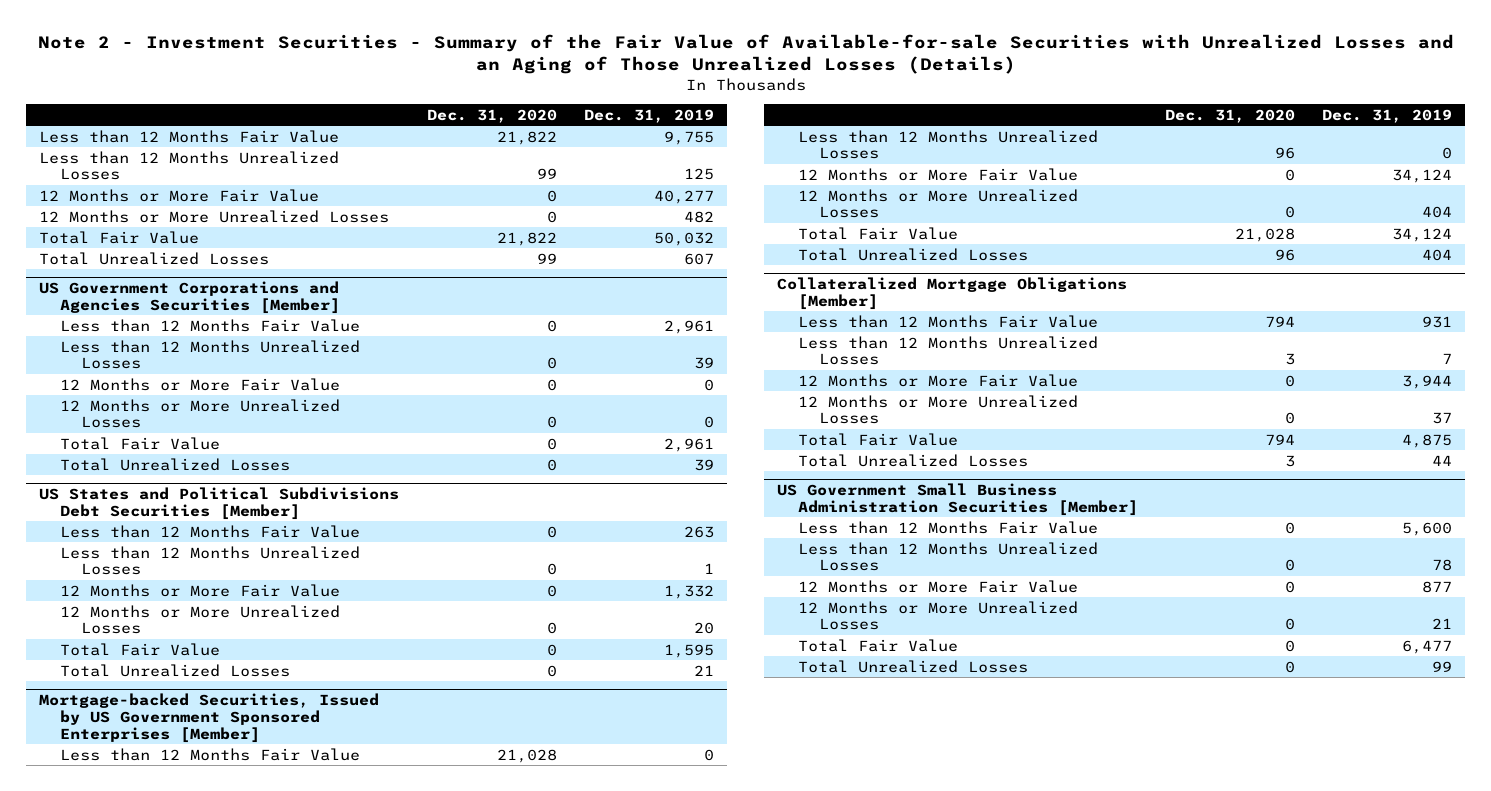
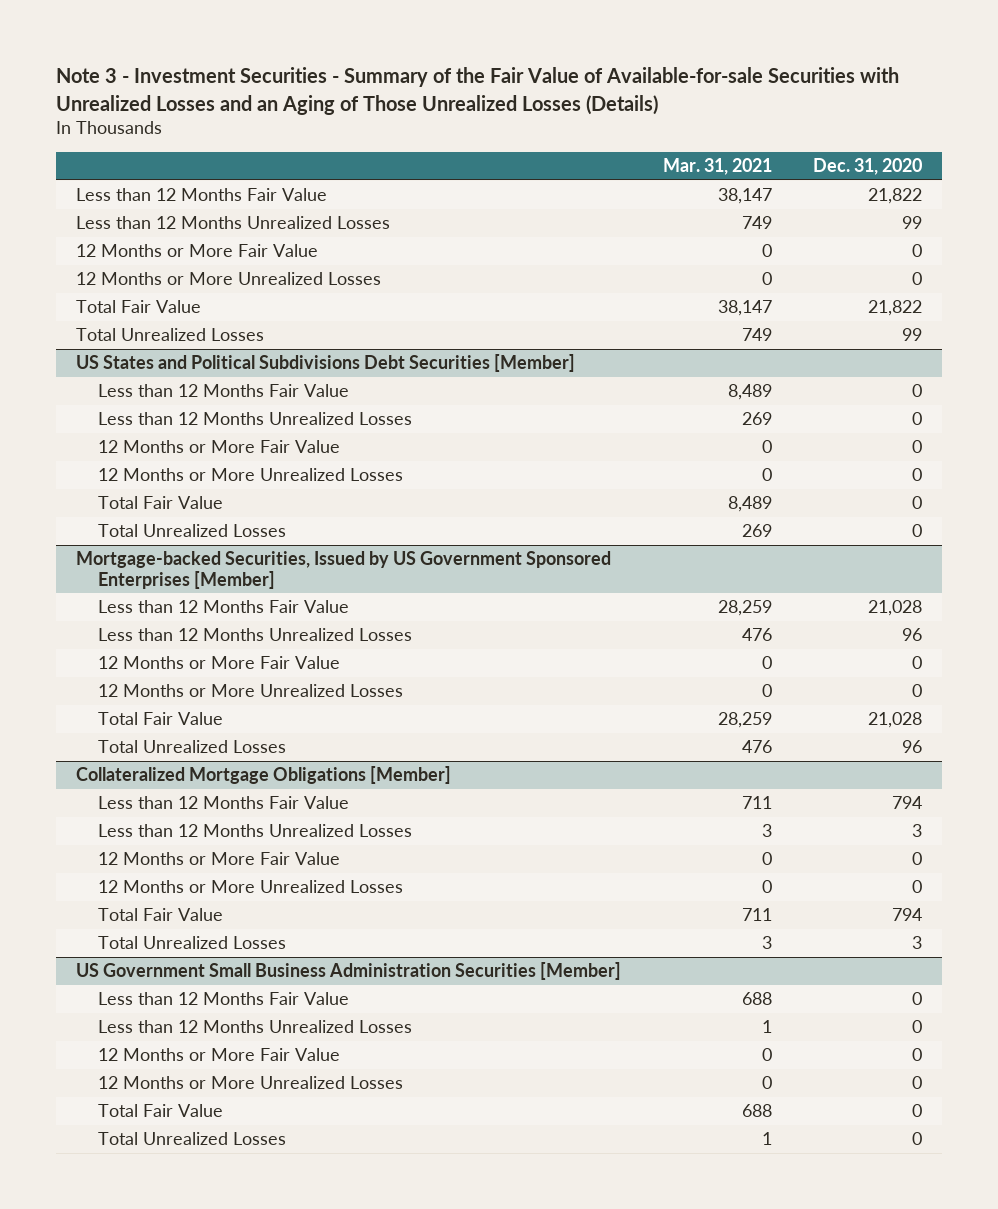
- Note 2 - Investment Securities - Summary of the Fair Value of Available-for-sale Securities with Unrealized Losses and an Aging of Those Unrealized Losses (Details)
+ Note 3 - Investment Securities - Summary of the Fair Value of Available-for-sale Securities with Unrealized Losses and an Aging of Those Unrealized Losses (Details)
- | Dec. 31, 2020 | Dec. 31, 2019
+ | Mar. 31, 2021 | Dec. 31, 2020
- US Government Corporations and Agencies Securities [Member]
- Less than 12 Months Fair Value | 0 | 2,961
- Less than 12 Months Unrealized Losses | 0 | 39
- 12 Months or More Fair Value | 0 | 0
- 12 Months or More Unrealized Losses | 0 | 0
- Total Fair Value | 0 | 2,961
- Total Unrealized Losses | 0 | 39

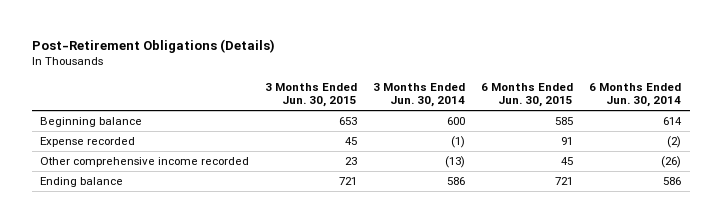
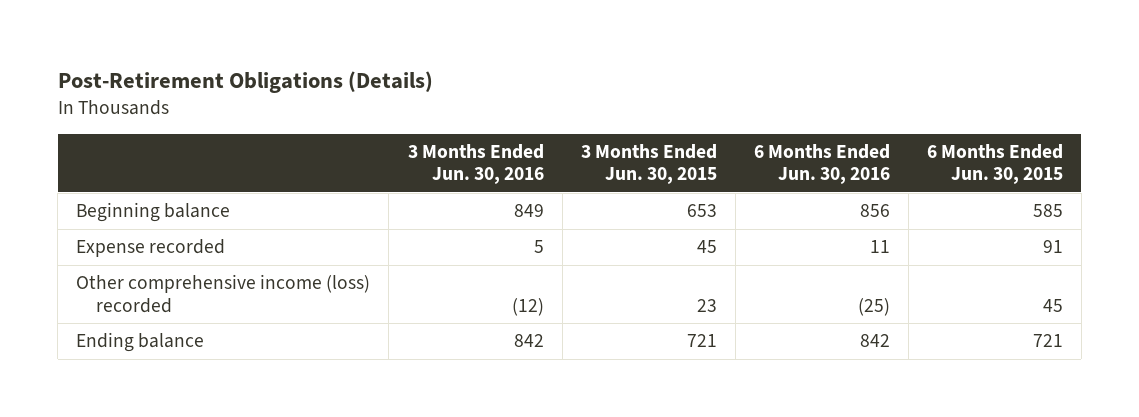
- | 3 Months Ended Jun. 30, 2015 | 3 Months Ended Jun. 30, 2014 | 6 Months Ended Jun. 30, 2015 | 6 Months Ended Jun. 30, 2014
+ | 3 Months Ended Jun. 30, 2016 | 3 Months Ended Jun. 30, 2015 | 6 Months Ended Jun. 30, 2016 | 6 Months Ended Jun. 30, 2015
- Other comprehensive income recorded | 23 | (13) | 45 | (26)
+ Other comprehensive income (loss) recorded | (12) | 23 | (25) | 45

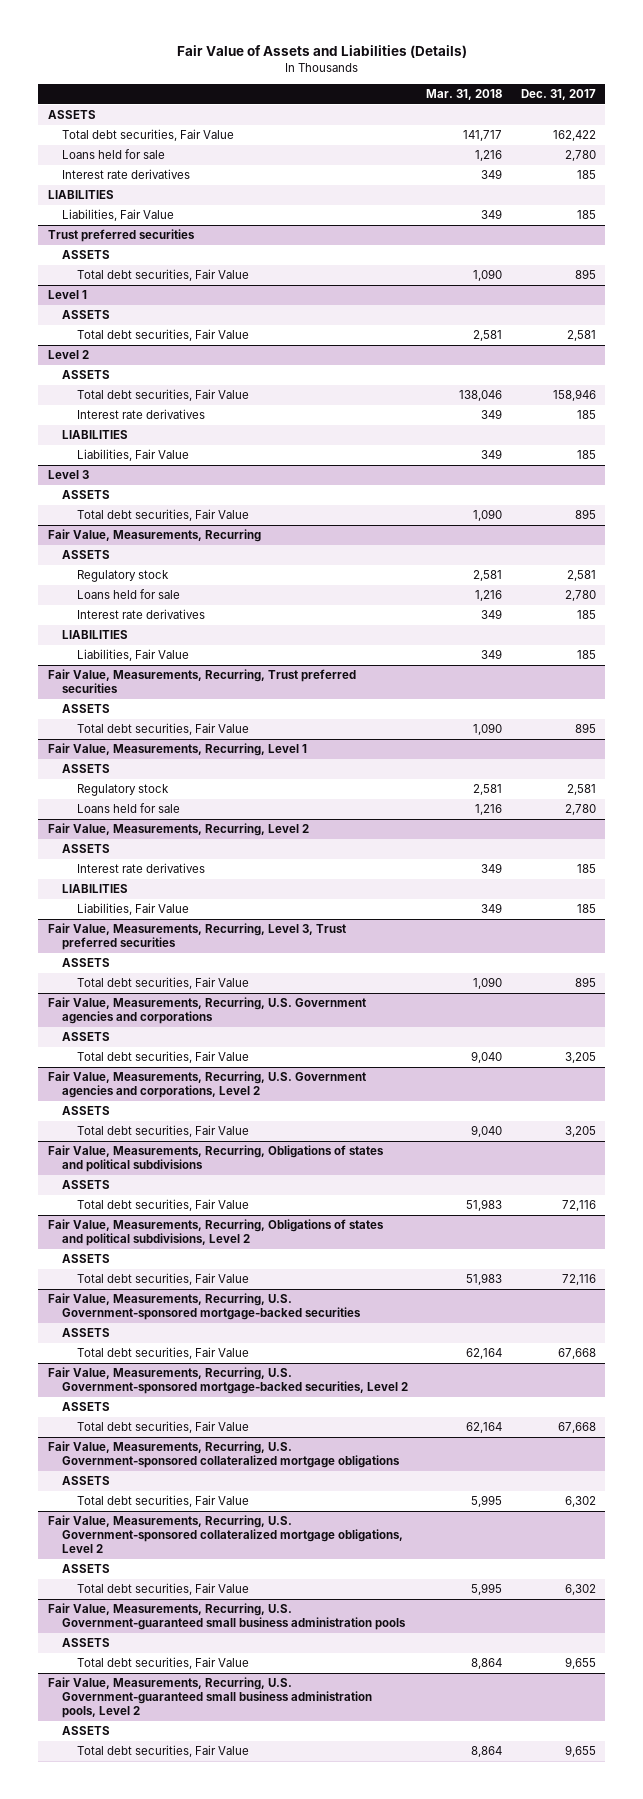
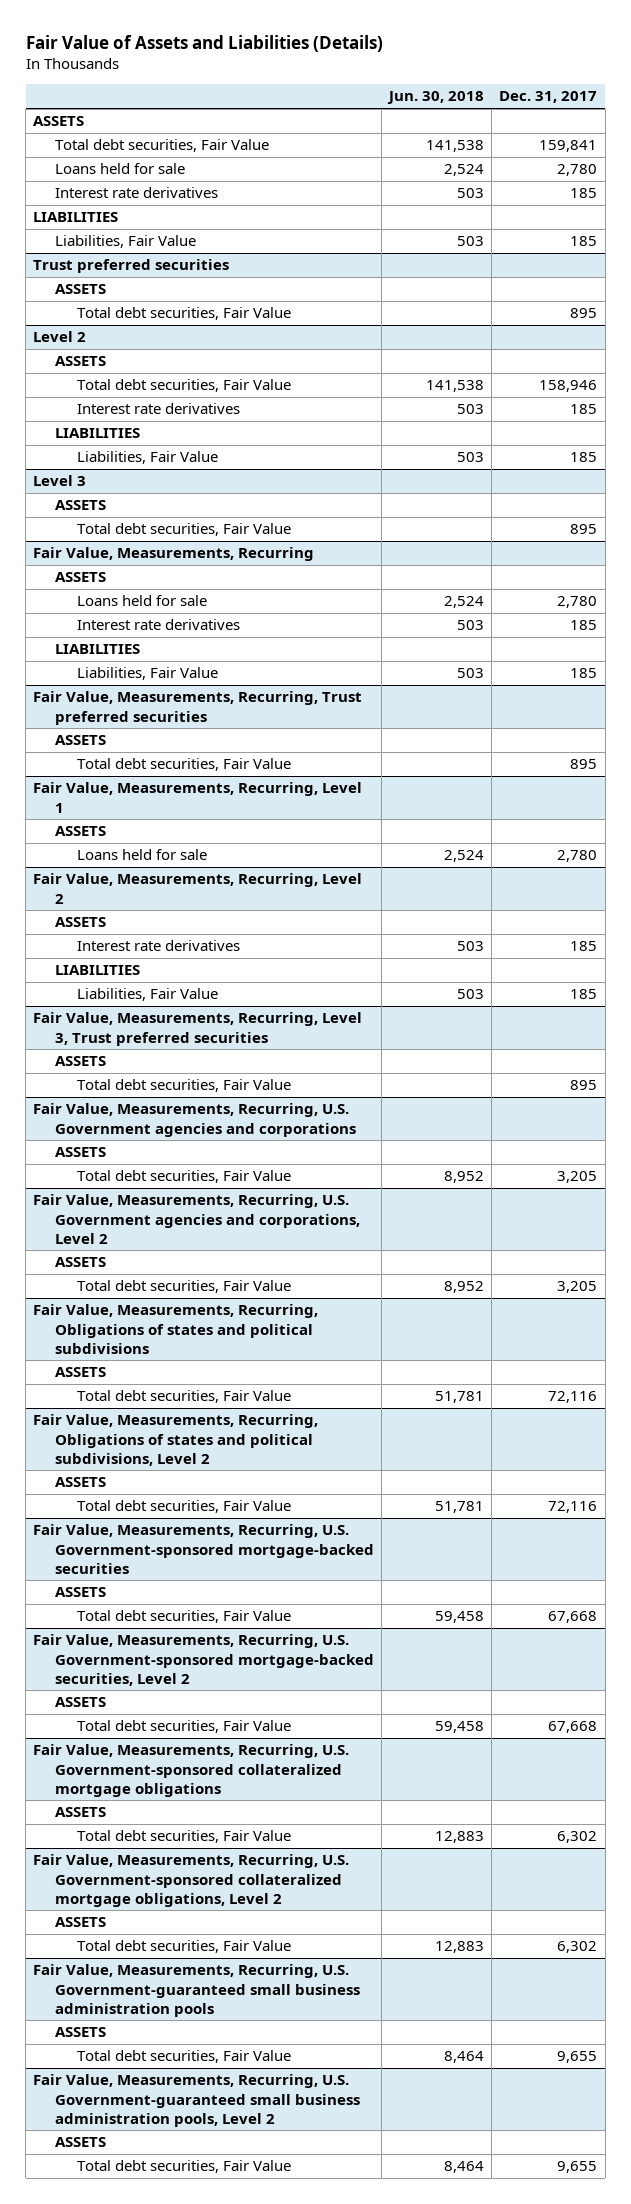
- | Mar. 31, 2018 | Dec. 31, 2017
+ | Jun. 30, 2018 | Dec. 31, 2017
- Total debt securities, Fair Value | 141,717 | 162,422
+ Total debt securities, Fair Value | 141,538 | 159,841
- Level 1
- ASSETS
- Total debt securities, Fair Value | 2,581 | 2,581
@ Fair Value, Measurements, Recurring
- Regulatory stock | 2,581 | 2,581
@ Fair Value, Measurements, Recurring, Level 1
- Regulatory stock | 2,581 | 2,581

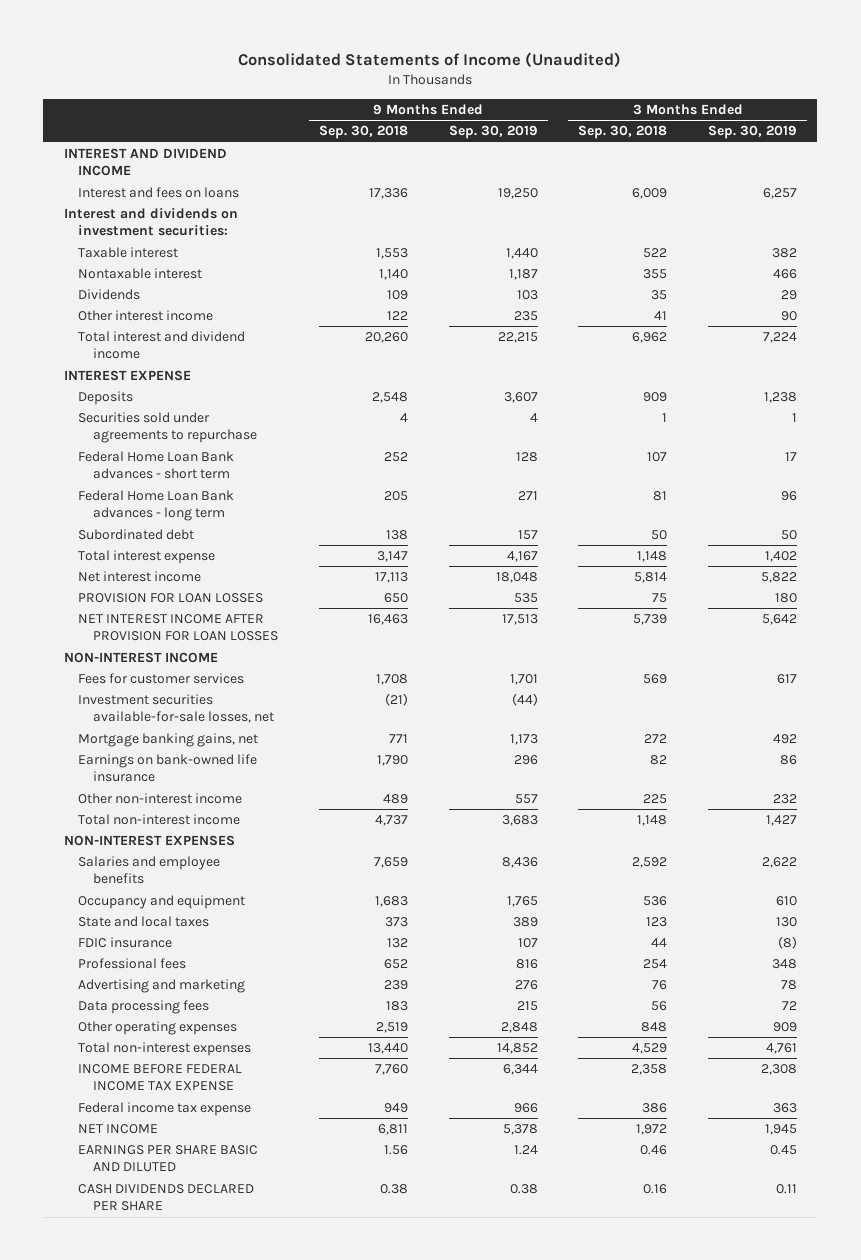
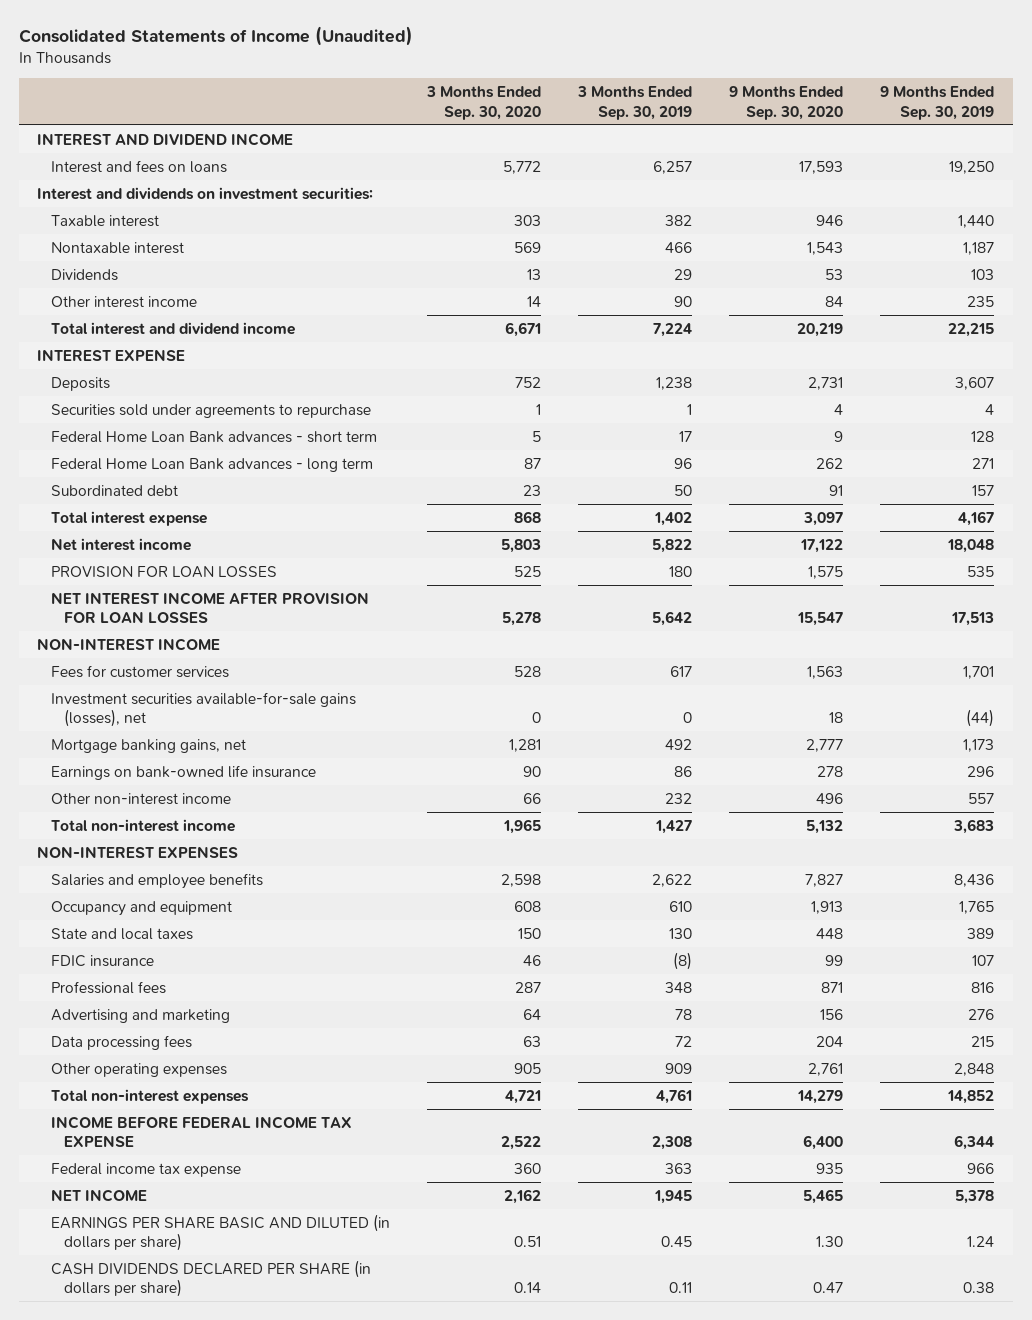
- | 9 Months Ended Sep. 30, 2018 | 9 Months Ended Sep. 30, 2019 | 3 Months Ended Sep. 30, 2018 | 3 Months Ended Sep. 30, 2019
+ | 3 Months Ended Sep. 30, 2020 | 3 Months Ended Sep. 30, 2019 | 9 Months Ended Sep. 30, 2020 | 9 Months Ended Sep. 30, 2019
- Investment securities available-for-sale losses, net | (21) | (44) | |
+ Investment securities available-for-sale gains (losses), net | 0 | 0 | 18 | (44)
- EARNINGS PER SHARE BASIC AND DILUTED | 1.56 | 1.24 | 0.46 | 0.45
- CASH DIVIDENDS DECLARED PER SHARE | 0.38 | 0.38 | 0.16 | 0.11
+ EARNINGS PER SHARE BASIC AND DILUTED (in dollars per share) | 0.51 | 0.45 | 1.30 | 1.24
+ CASH DIVIDENDS DECLARED PER SHARE (in dollars per share) | 0.14 | 0.11 | 0.47 | 0.38

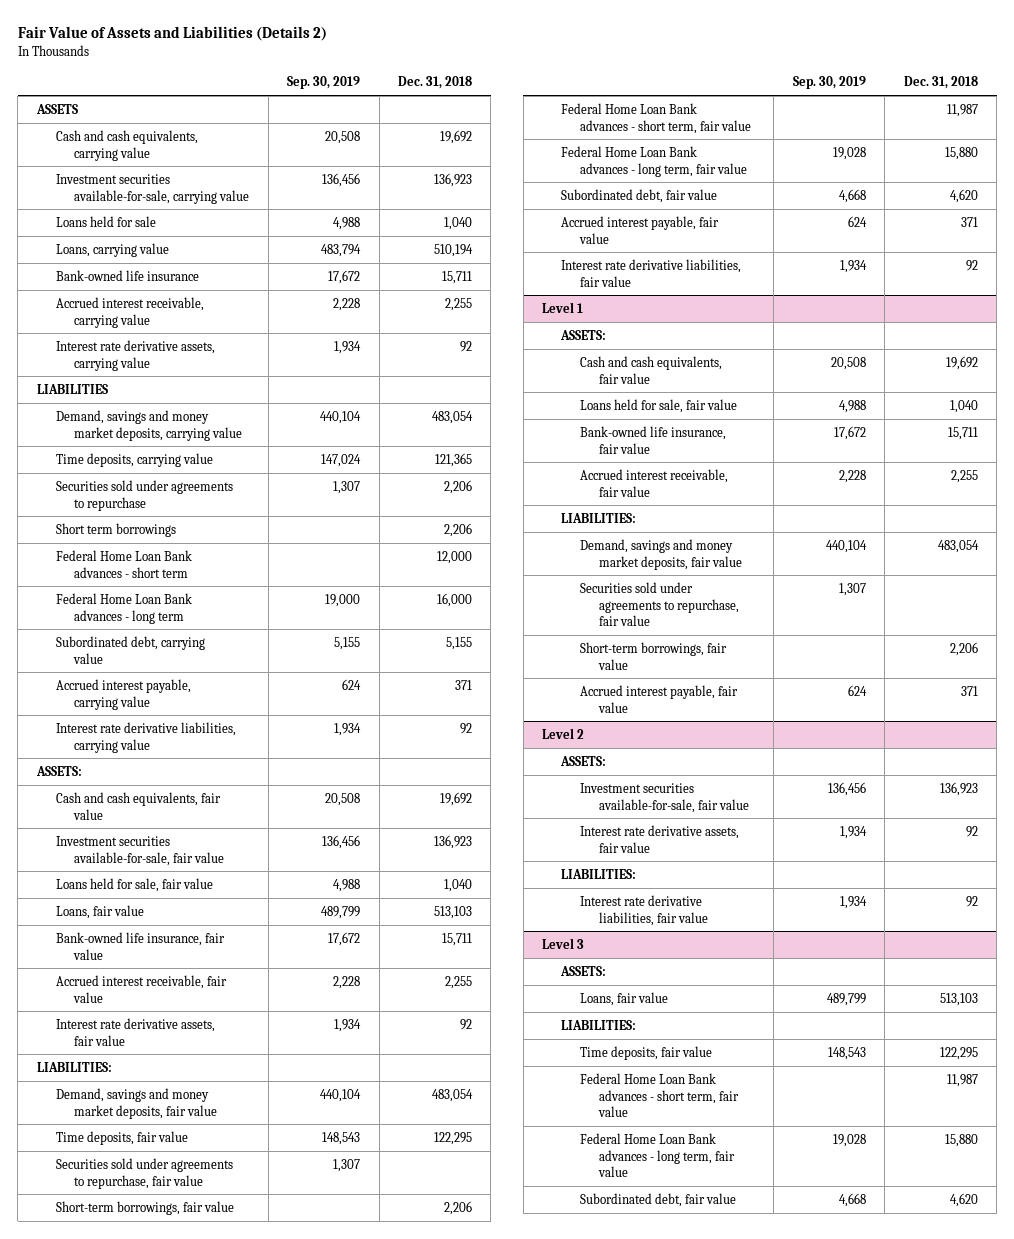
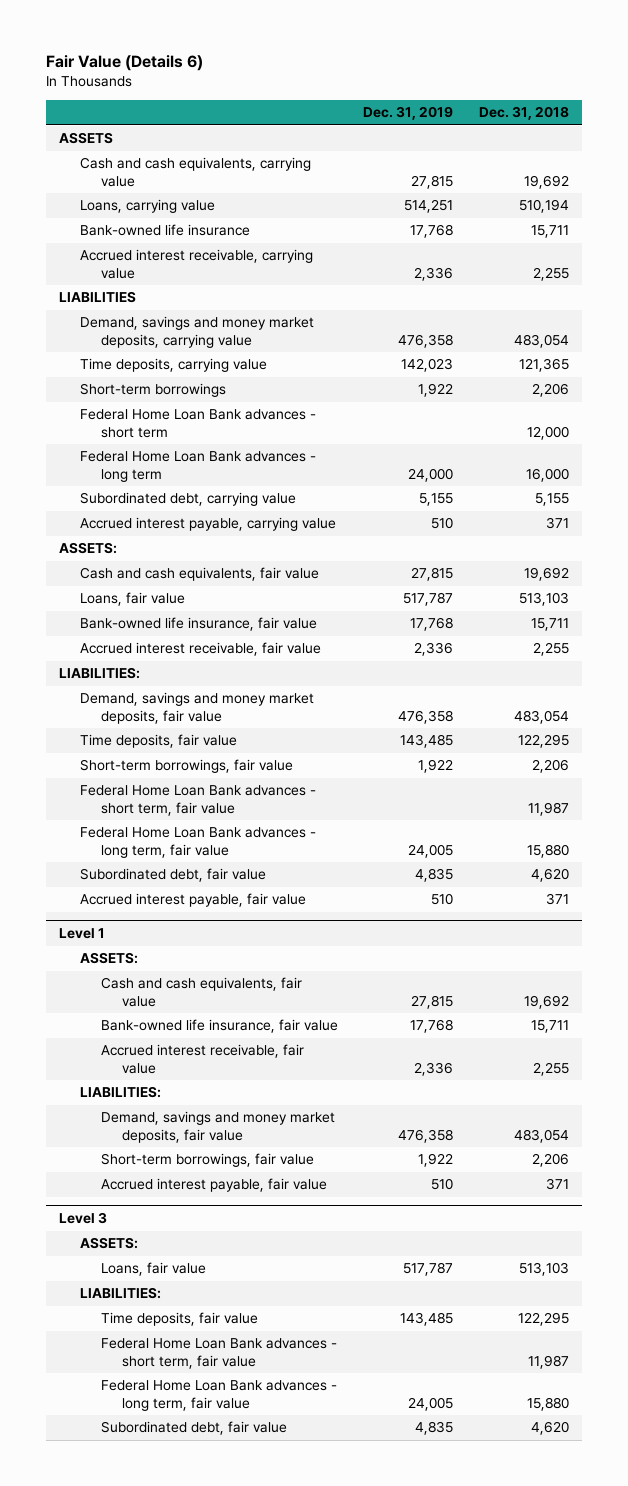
- Fair Value of Assets and Liabilities (Details 2)
+ Fair Value (Details 6)
- | Sep. 30, 2019 | Dec. 31, 2018
+ | Dec. 31, 2019 | Dec. 31, 2018
- Investment securities available-for-sale, carrying value | 136,456 | 136,923
- Loans held for sale | 4,988 | 1,040
- Interest rate derivative assets, carrying value | 1,934 | 92
- Securities sold under agreements to repurchase | 1,307 | 2,206
- Short term borrowings | | 2,206
+ Short-term borrowings | 1,922 | 2,206
- Interest rate derivative liabilities, carrying value | 1,934 | 92
- Investment securities available-for-sale, fair value | 136,456 | 136,923
- Loans held for sale, fair value | 4,988 | 1,040
- Interest rate derivative assets, fair value | 1,934 | 92
- Securities sold under agreements to repurchase, fair value | 1,307 |
- Interest rate derivative liabilities, fair value | 1,934 | 92
@ Level 1
- Loans held for sale, fair value | 4,988 | 1,040
- Securities sold under agreements to repurchase, fair value | 1,307 |
- Level 2
- ASSETS:
- Investment securities available-for-sale, fair value | 136,456 | 136,923
- Interest rate derivative assets, fair value | 1,934 | 92
- LIABILITIES:
- Interest rate derivative liabilities, fair value | 1,934 | 92

